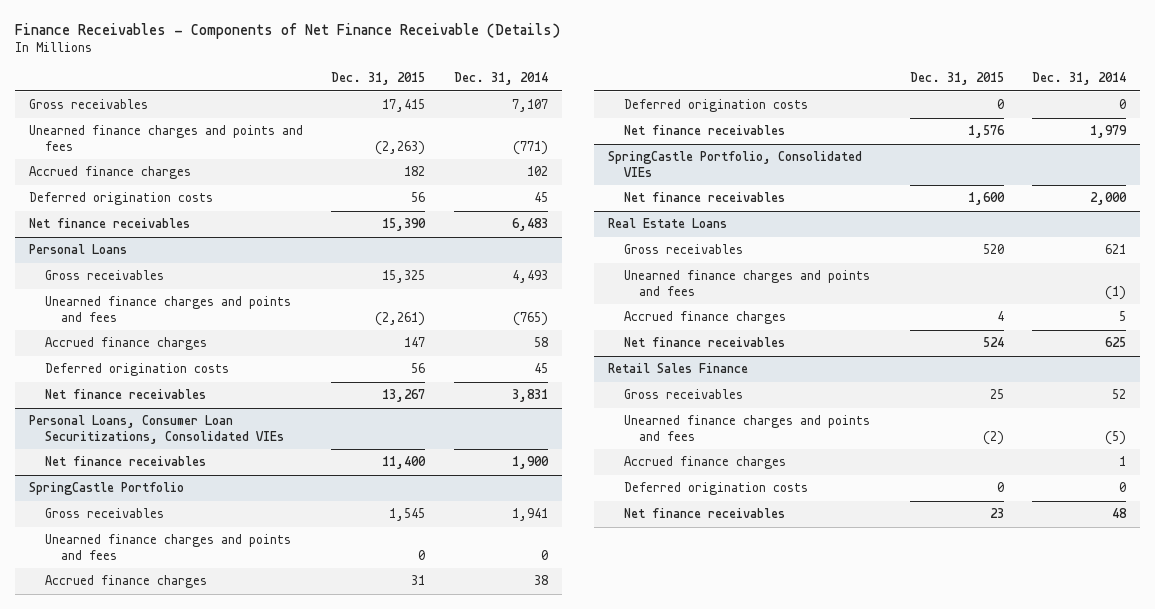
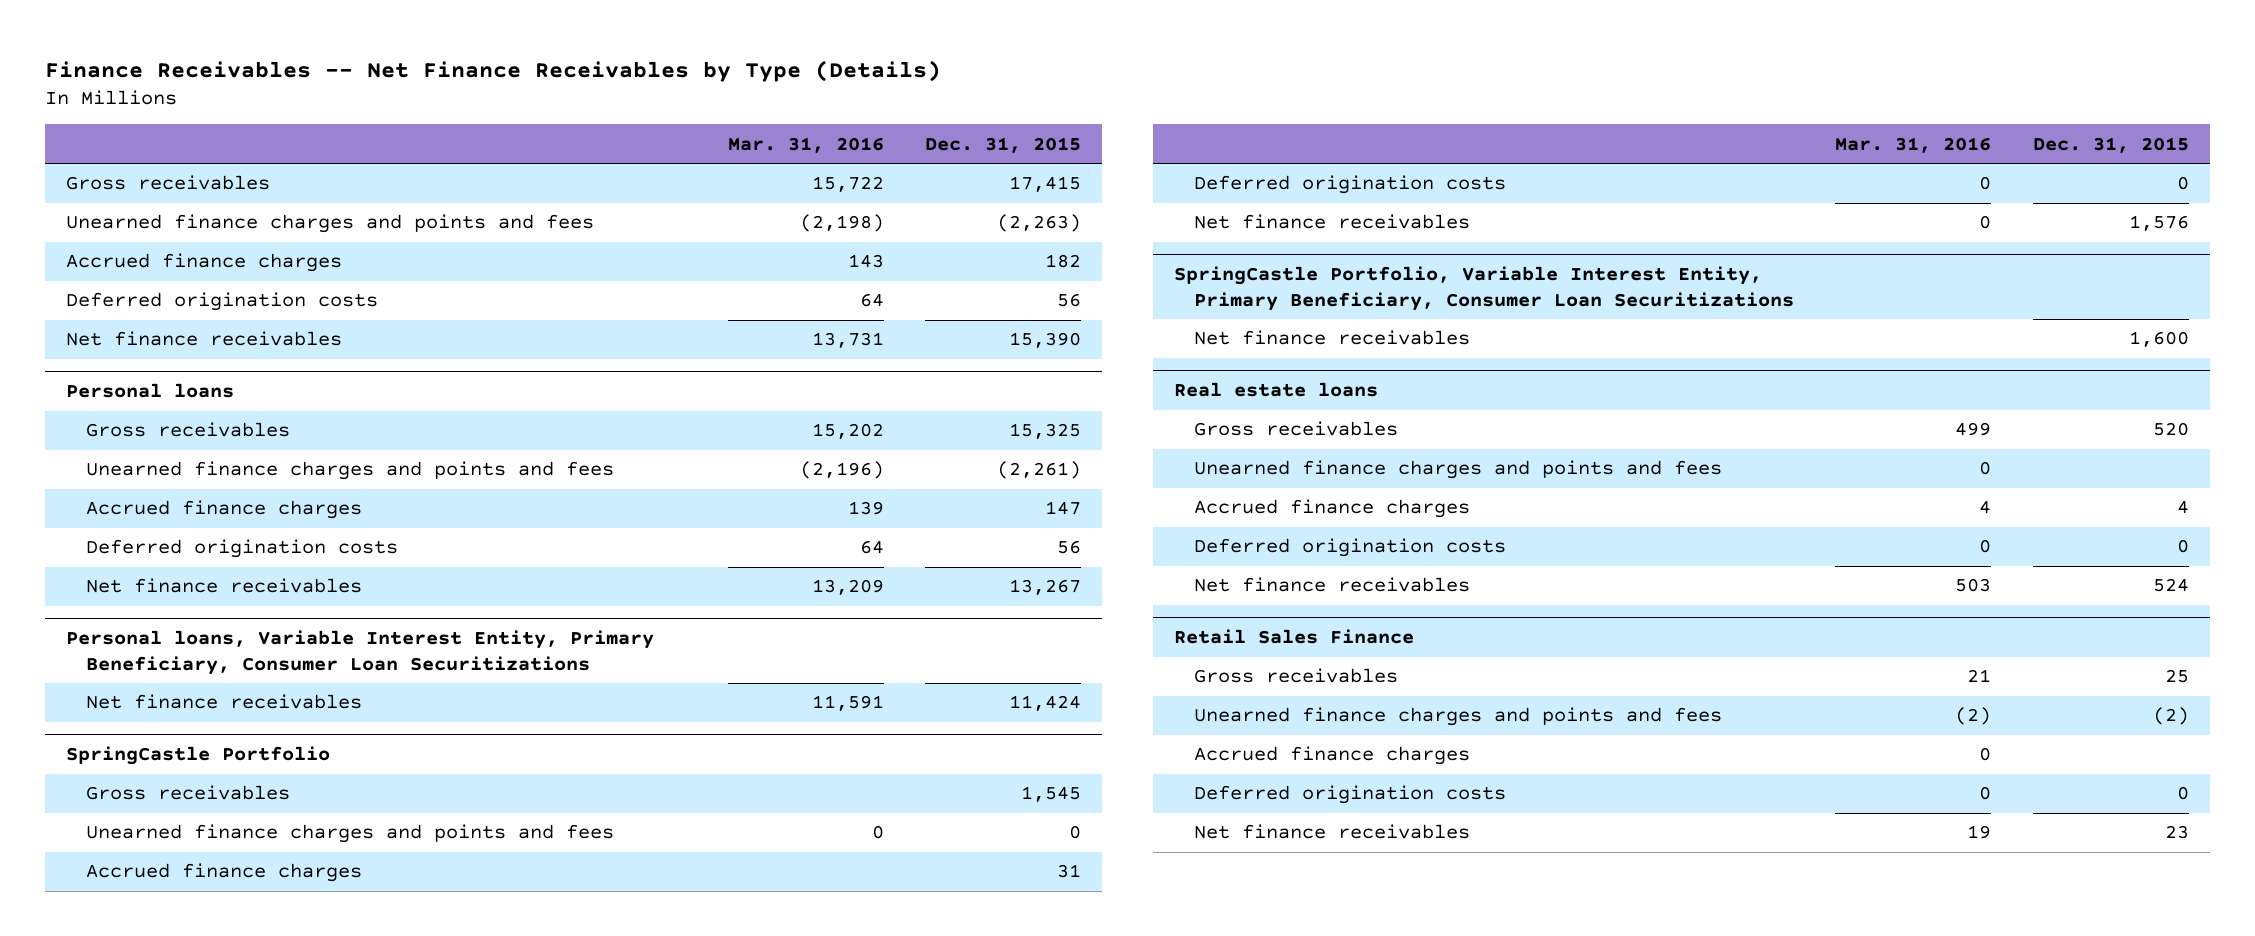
- Finance Receivables - Components of Net Finance Receivable (Details)
+ Finance Receivables -- Net Finance Receivables by Type (Details)
- | Dec. 31, 2015 | Dec. 31, 2014
+ | Mar. 31, 2016 | Dec. 31, 2015
- Personal Loans
+ Personal loans
- Personal Loans, Consumer Loan Securitizations, Consolidated VIEs
- Net finance receivables | 11,400 | 1,900
+ Personal loans, Variable Interest Entity, Primary Beneficiary, Consumer Loan Securitizations
+ Net finance receivables | 11,591 | 11,424
- SpringCastle Portfolio, Consolidated VIEs
+ SpringCastle Portfolio, Variable Interest Entity, Primary Beneficiary, Consumer Loan Securitizations
- Real Estate Loans
+ Real estate loans
+ Deferred origination costs | 0 | 0

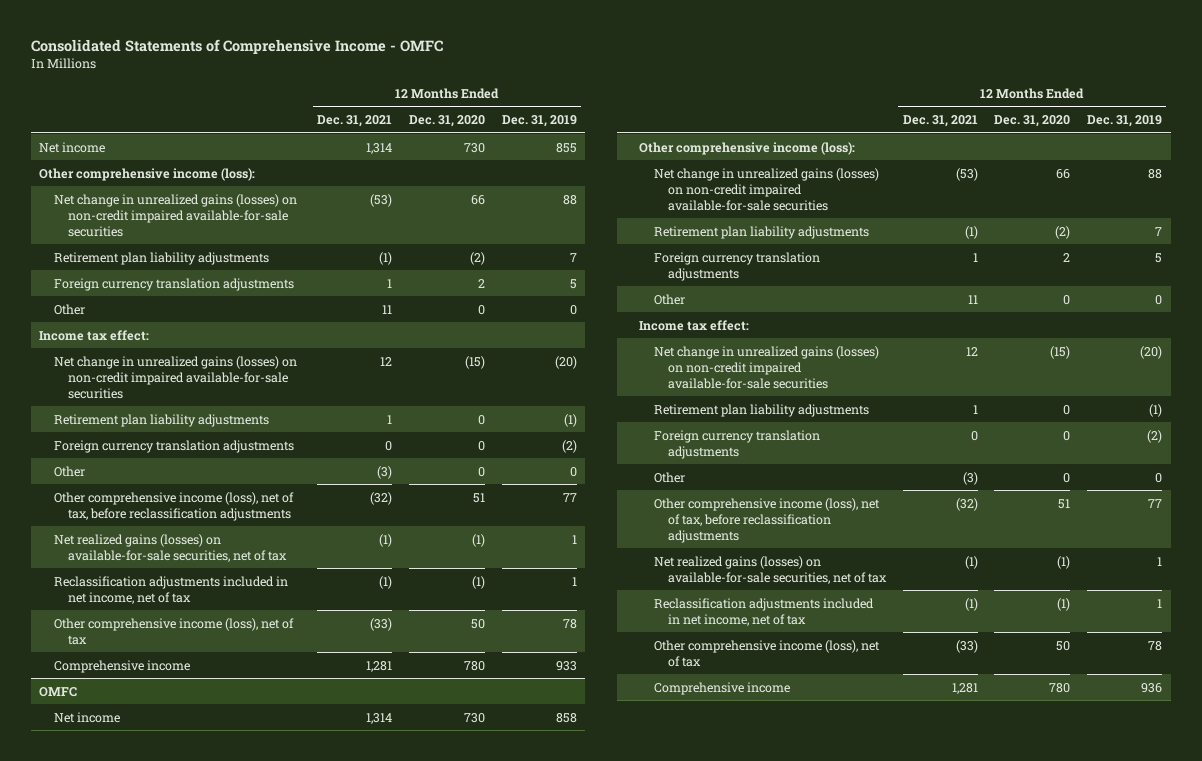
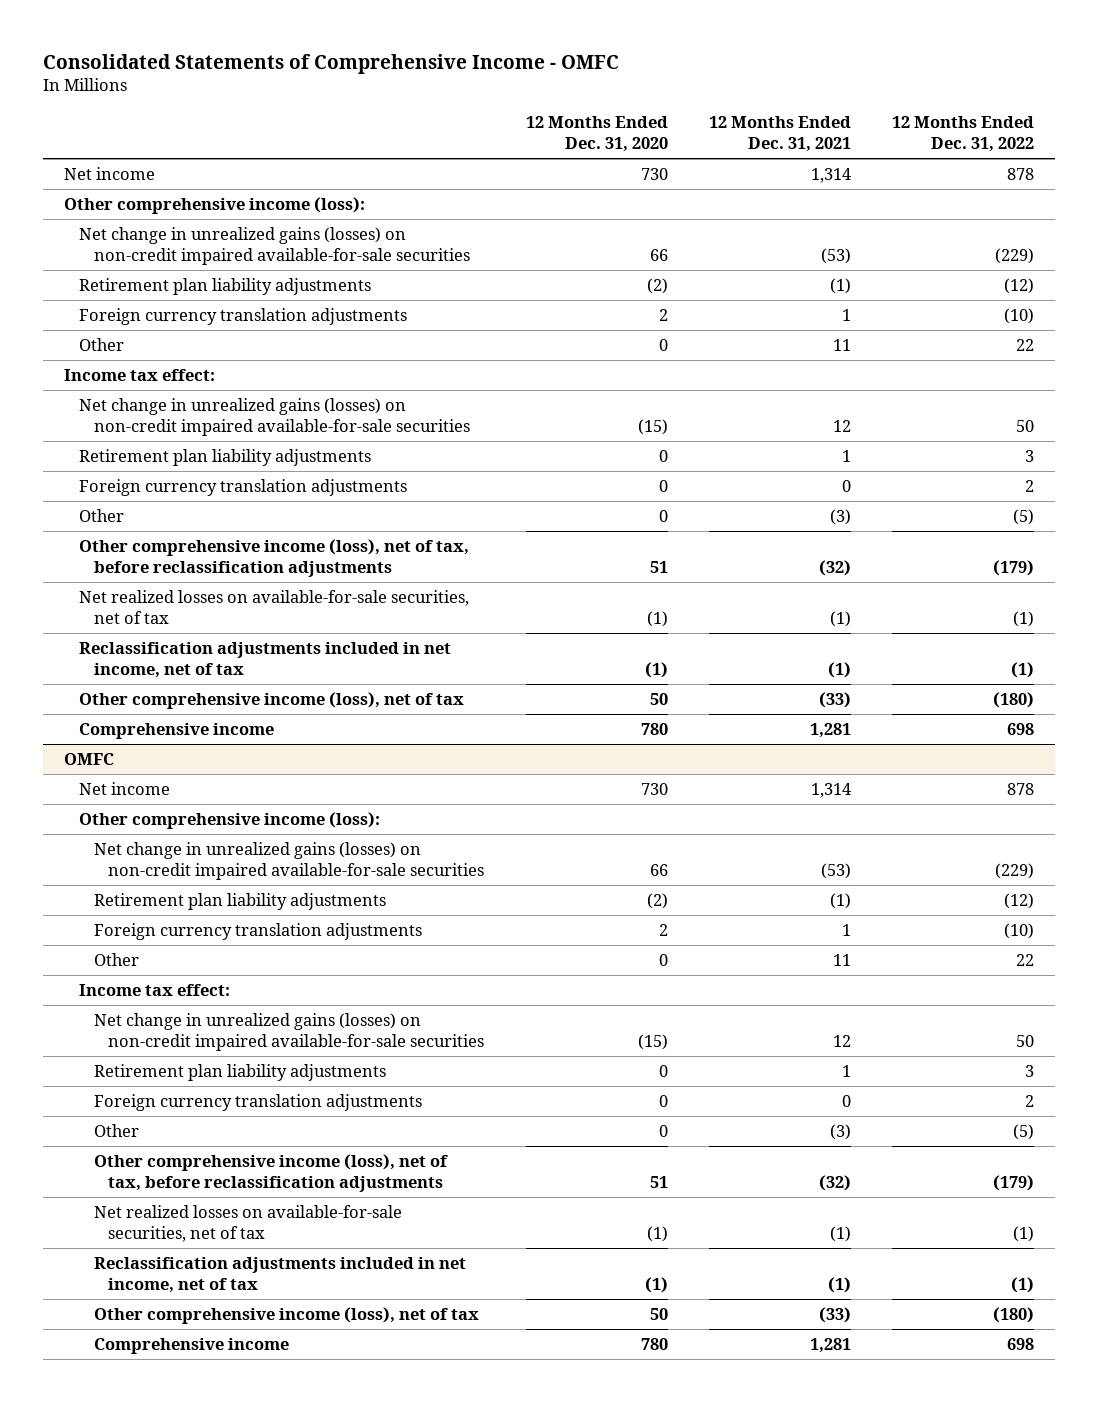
- | 12 Months Ended Dec. 31, 2021 | 12 Months Ended Dec. 31, 2020 | 12 Months Ended Dec. 31, 2019
+ | 12 Months Ended Dec. 31, 2020 | 12 Months Ended Dec. 31, 2021 | 12 Months Ended Dec. 31, 2022
- Net realized gains (losses) on available-for-sale securities, net of tax | (1) | (1) | 1
+ Net realized losses on available-for-sale securities, net of tax | (1) | (1) | (1)
@ OMFC
- Net realized gains (losses) on available-for-sale securities, net of tax | (1) | (1) | 1
+ Net realized losses on available-for-sale securities, net of tax | (1) | (1) | (1)

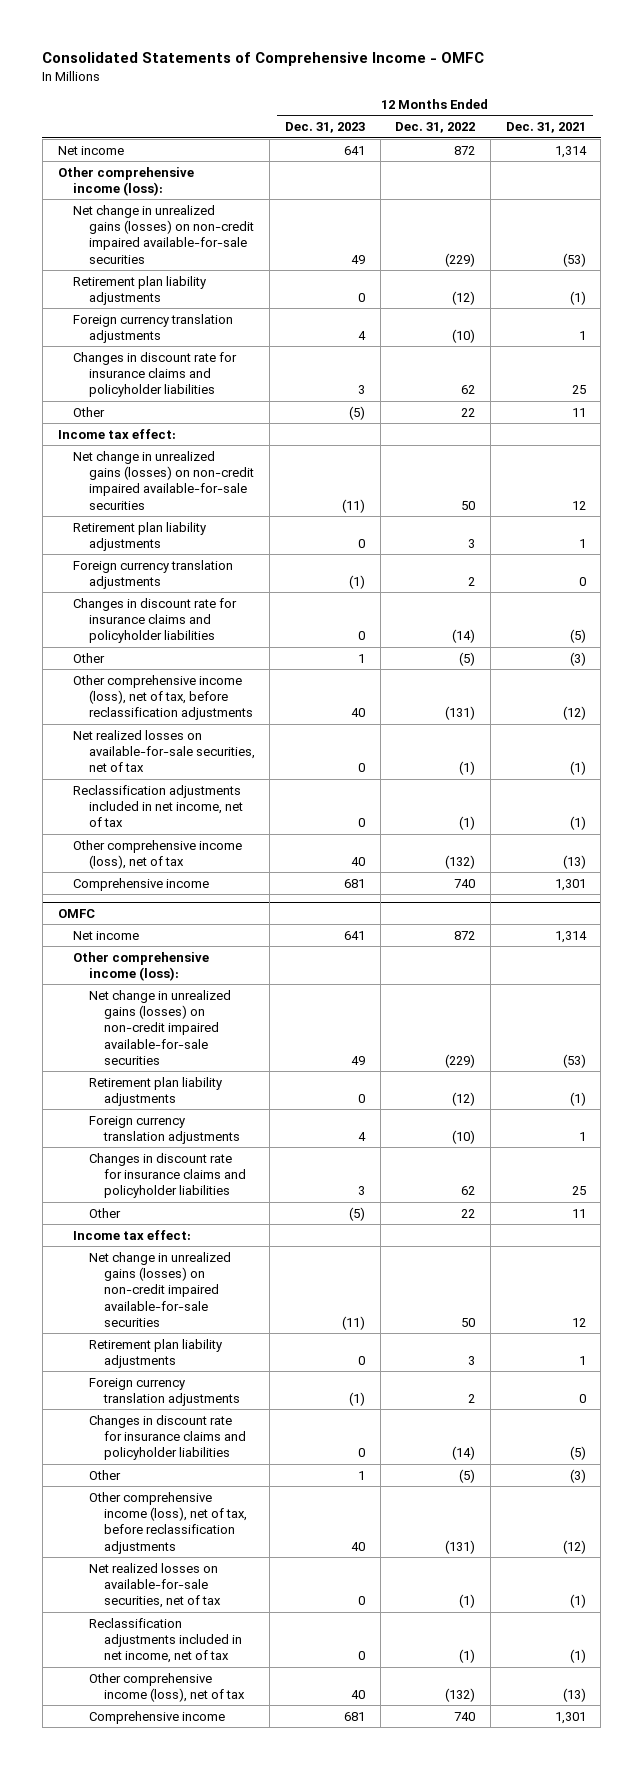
- | 12 Months Ended Dec. 31, 2020 | 12 Months Ended Dec. 31, 2021 | 12 Months Ended Dec. 31, 2022
+ | 12 Months Ended Dec. 31, 2023 | 12 Months Ended Dec. 31, 2022 | 12 Months Ended Dec. 31, 2021
- Net income | 730 | 1,314 | 878
+ Net income | 641 | 872 | 1,314
+ Changes in discount rate for insurance claims and policyholder liabilities | 3 | 62 | 25
+ Changes in discount rate for insurance claims and policyholder liabilities | 0 | (14) | (5)
- Other comprehensive income (loss), net of tax, before reclassification adjustments | 51 | (32) | (179)
+ Other comprehensive income (loss), net of tax, before reclassification adjustments | 40 | (131) | (12)
- Other comprehensive income (loss), net of tax | 50 | (33) | (180)
- Comprehensive income | 780 | 1,281 | 698
+ Other comprehensive income (loss), net of tax | 40 | (132) | (13)
+ Comprehensive income | 681 | 740 | 1,301
@ OMFC
- Net income | 730 | 1,314 | 878
+ Net income | 641 | 872 | 1,314
+ Changes in discount rate for insurance claims and policyholder liabilities | 3 | 62 | 25
+ Changes in discount rate for insurance claims and policyholder liabilities | 0 | (14) | (5)
- Other comprehensive income (loss), net of tax, before reclassification adjustments | 51 | (32) | (179)
+ Other comprehensive income (loss), net of tax, before reclassification adjustments | 40 | (131) | (12)
- Other comprehensive income (loss), net of tax | 50 | (33) | (180)
- Comprehensive income | 780 | 1,281 | 698
+ Other comprehensive income (loss), net of tax | 40 | (132) | (13)
+ Comprehensive income | 681 | 740 | 1,301

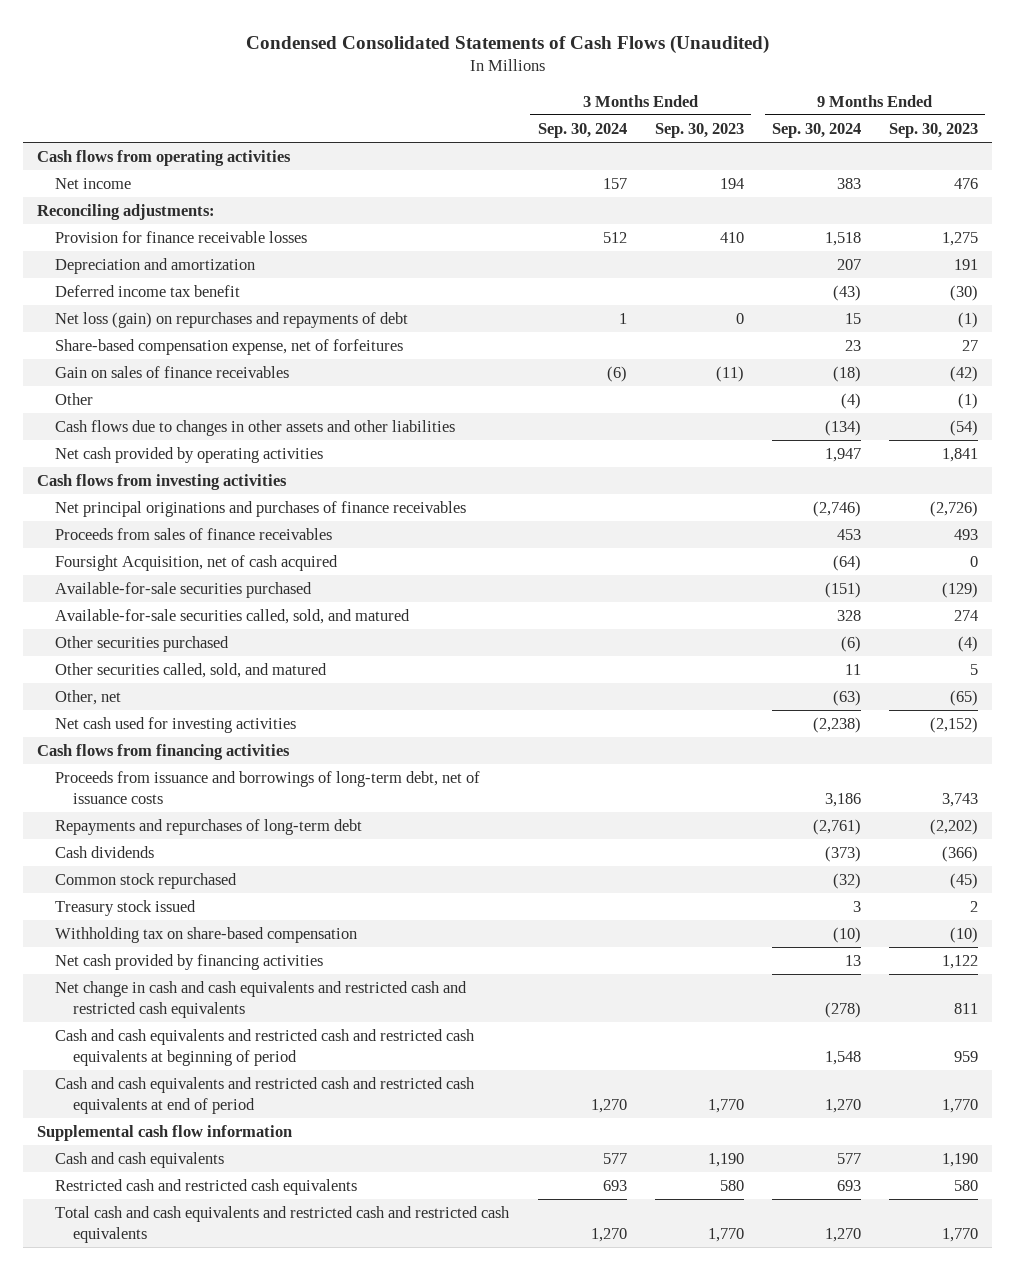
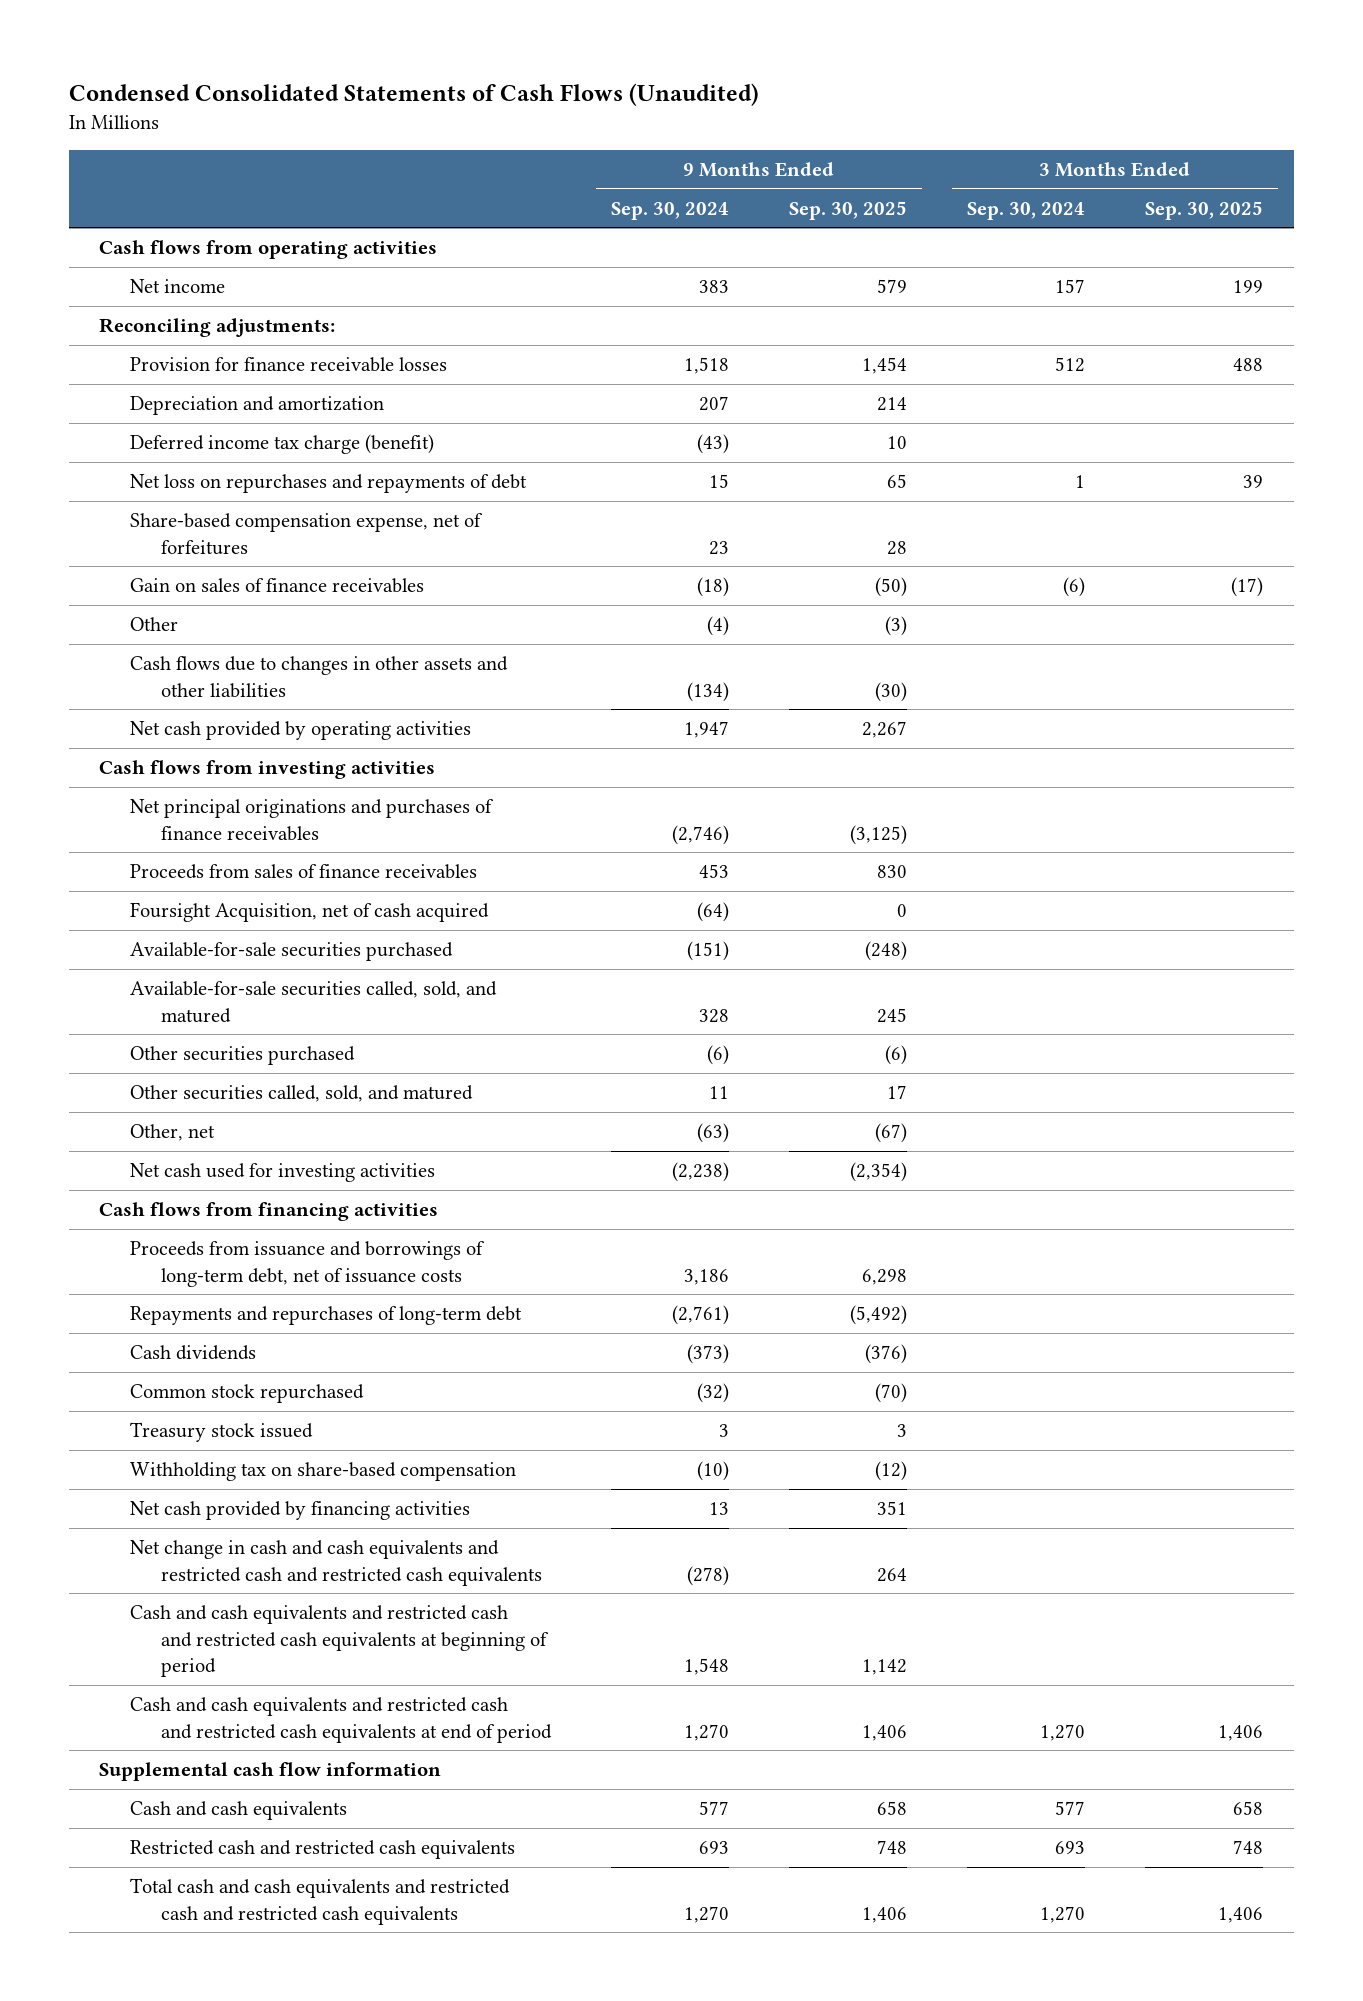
- | 3 Months Ended Sep. 30, 2024 | 3 Months Ended Sep. 30, 2023 | 9 Months Ended Sep. 30, 2024 | 9 Months Ended Sep. 30, 2023
+ | 9 Months Ended Sep. 30, 2024 | 9 Months Ended Sep. 30, 2025 | 3 Months Ended Sep. 30, 2024 | 3 Months Ended Sep. 30, 2025
- Deferred income tax benefit | | | (43) | (30)
- Net loss (gain) on repurchases and repayments of debt | 1 | 0 | 15 | (1)
+ Deferred income tax charge (benefit) | (43) | 10 | |
+ Net loss on repurchases and repayments of debt | 15 | 65 | 1 | 39

